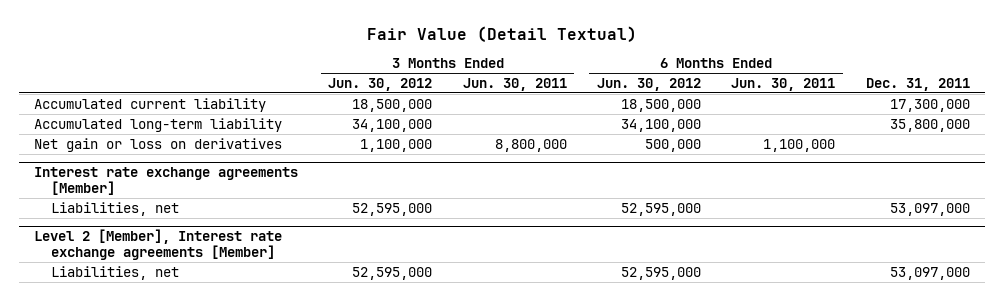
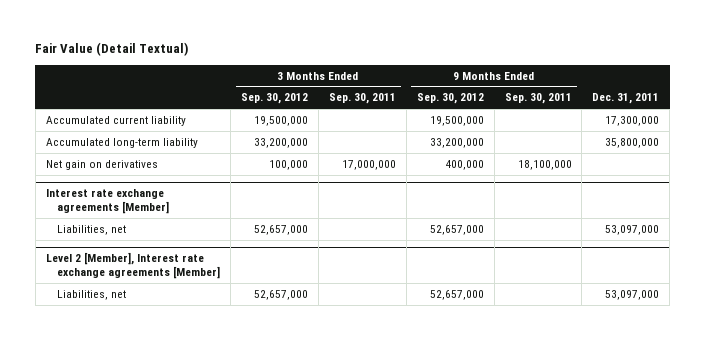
- | 3 Months Ended Jun. 30, 2012 | 3 Months Ended Jun. 30, 2011 | 6 Months Ended Jun. 30, 2012 | 6 Months Ended Jun. 30, 2011 | Dec. 31, 2011
+ | 3 Months Ended Sep. 30, 2012 | 3 Months Ended Sep. 30, 2011 | 9 Months Ended Sep. 30, 2012 | 9 Months Ended Sep. 30, 2011 | Dec. 31, 2011
- Net gain or loss on derivatives | 1,100,000 | 8,800,000 | 500,000 | 1,100,000 |
+ Net gain on derivatives | 100,000 | 17,000,000 | 400,000 | 18,100,000 |

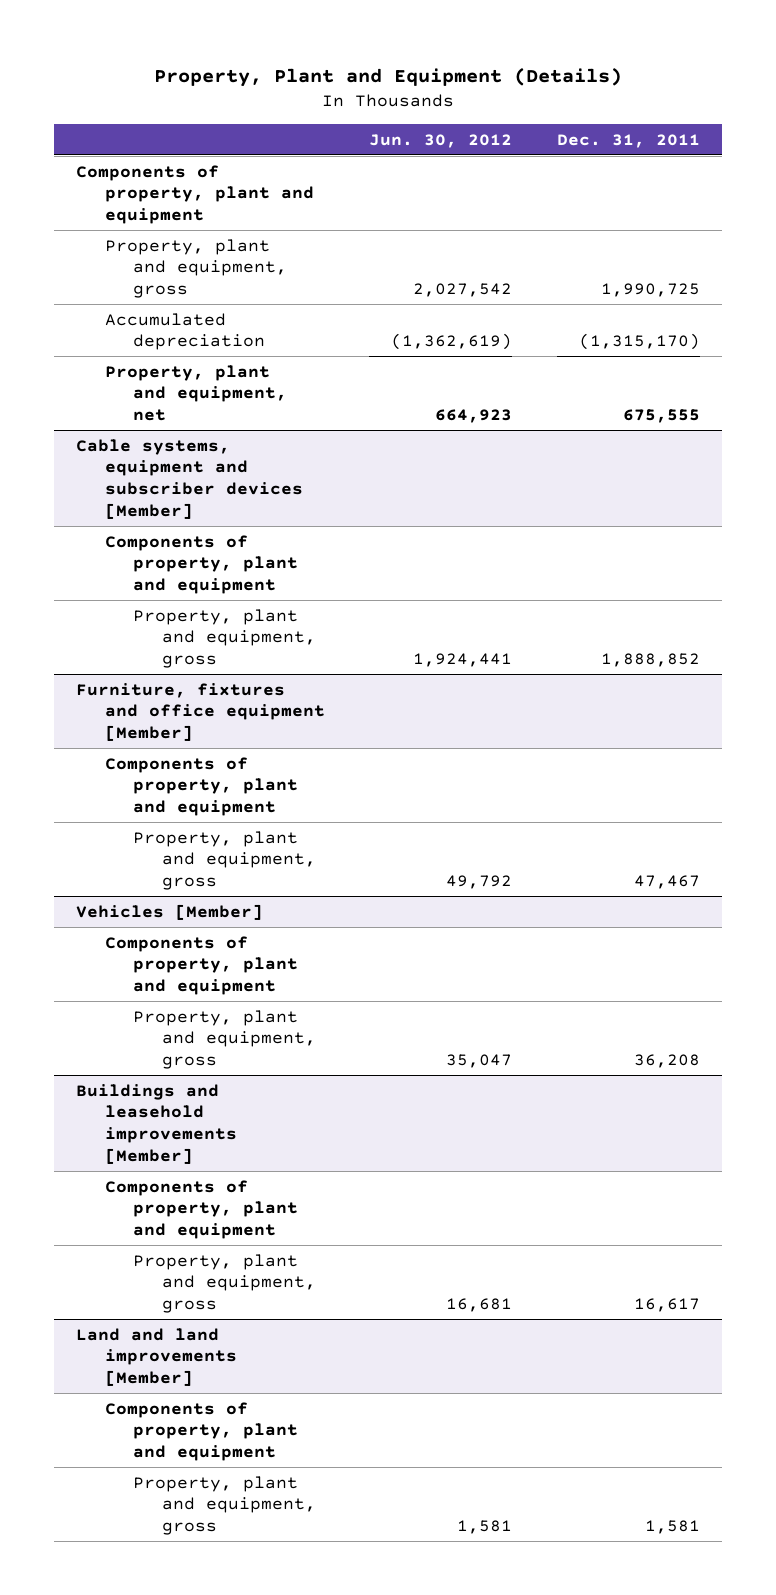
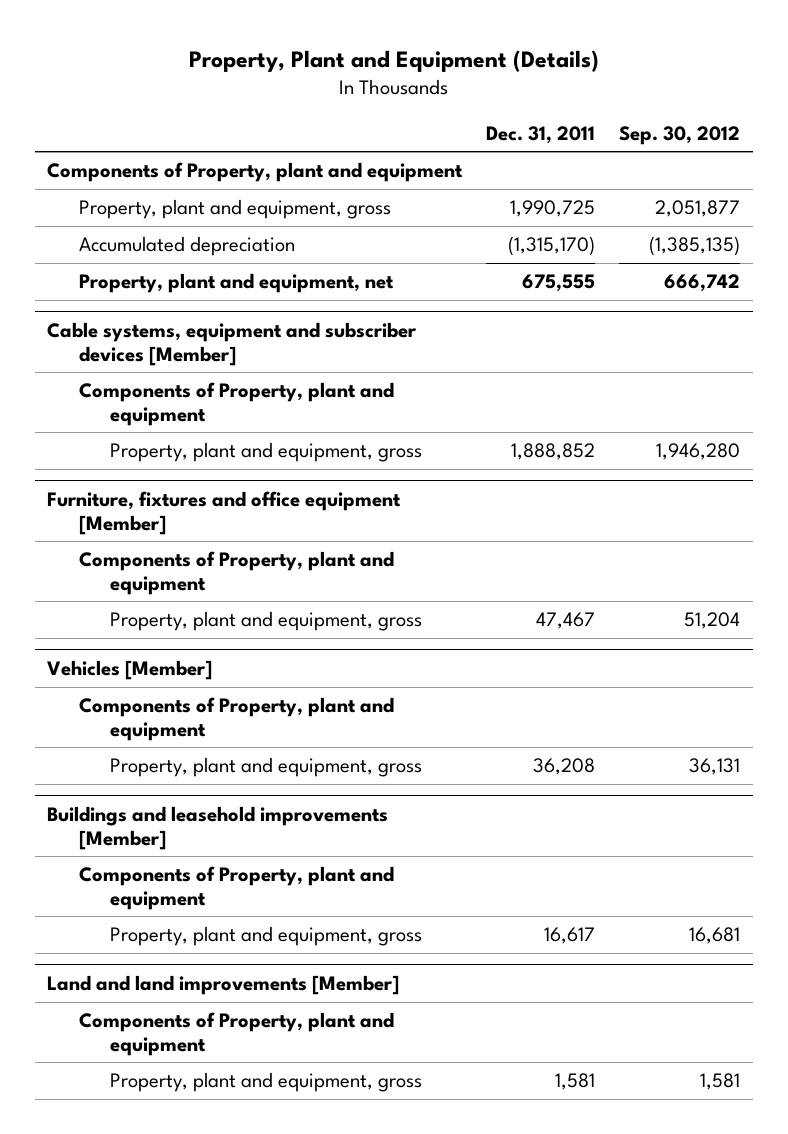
- | Jun. 30, 2012 | Dec. 31, 2011
+ | Dec. 31, 2011 | Sep. 30, 2012
- Components of property, plant and equipment
+ Components of Property, plant and equipment
@ Cable systems, equipment and subscriber devices [Member]
- Components of property, plant and equipment
+ Components of Property, plant and equipment
@ Furniture, fixtures and office equipment [Member]
- Components of property, plant and equipment
+ Components of Property, plant and equipment
@ Vehicles [Member]
- Components of property, plant and equipment
+ Components of Property, plant and equipment
@ Buildings and leasehold improvements [Member]
- Components of property, plant and equipment
+ Components of Property, plant and equipment
@ Land and land improvements [Member]
- Components of property, plant and equipment
+ Components of Property, plant and equipment

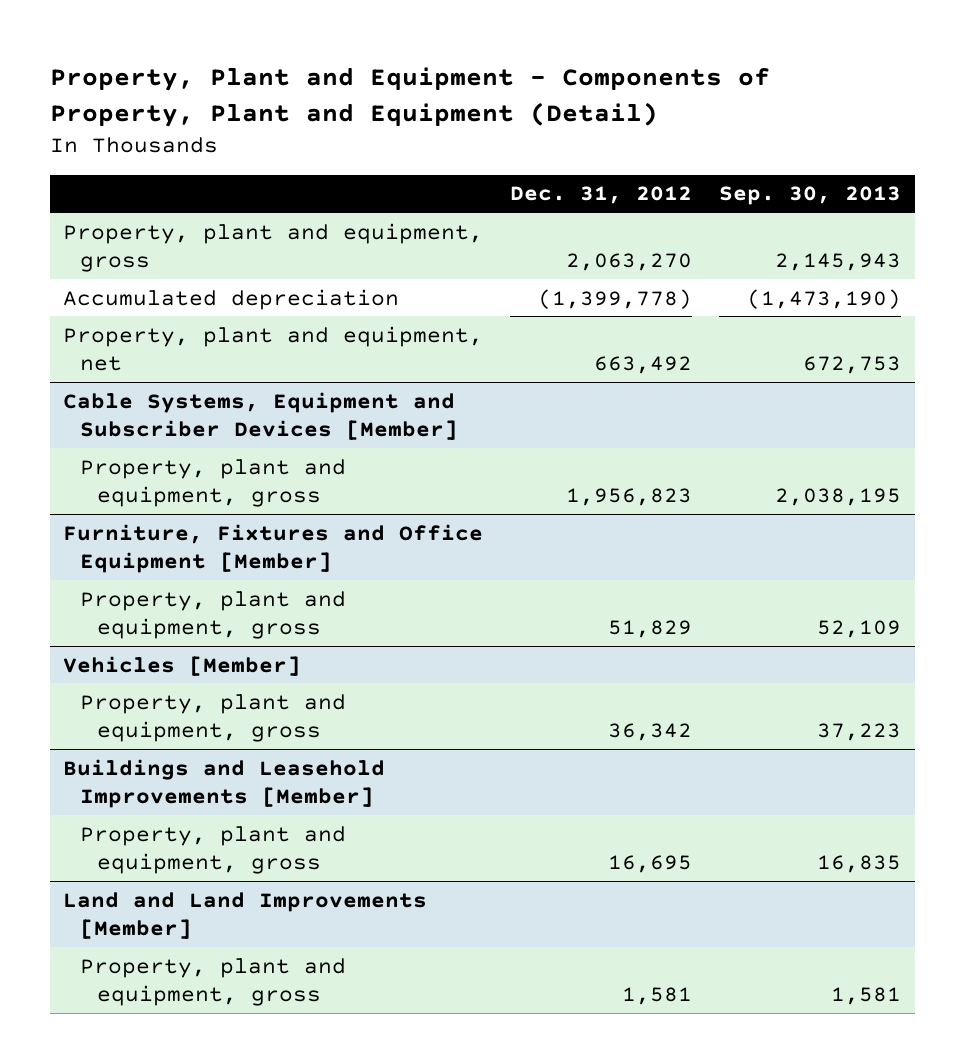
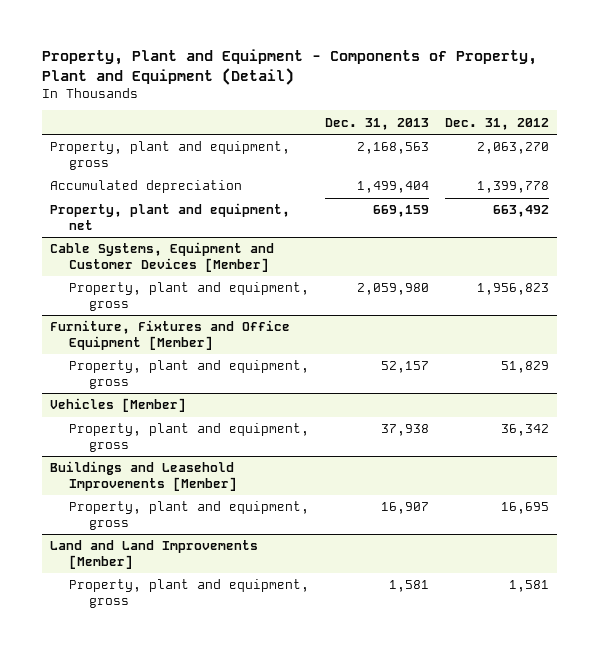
- | Dec. 31, 2012 | Sep. 30, 2013
+ | Dec. 31, 2013 | Dec. 31, 2012
- Accumulated depreciation | (1,399,778) | (1,473,190)
+ Accumulated depreciation | 1,499,404 | 1,399,778
- Cable Systems, Equipment and Subscriber Devices [Member]
+ Cable Systems, Equipment and Customer Devices [Member]

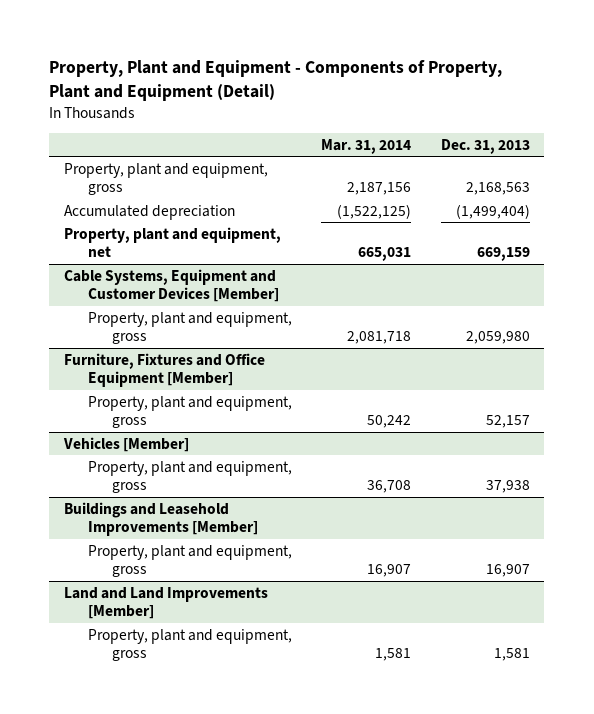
- | Dec. 31, 2013 | Dec. 31, 2012
+ | Mar. 31, 2014 | Dec. 31, 2013
- Accumulated depreciation | 1,499,404 | 1,399,778
+ Accumulated depreciation | (1,522,125) | (1,499,404)

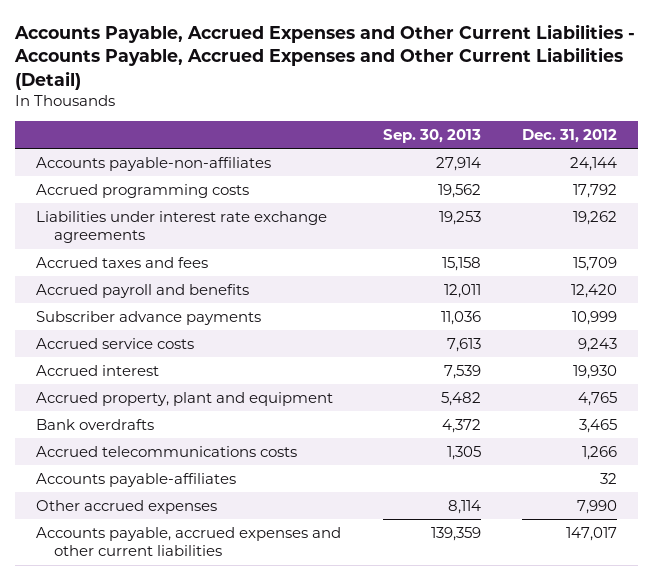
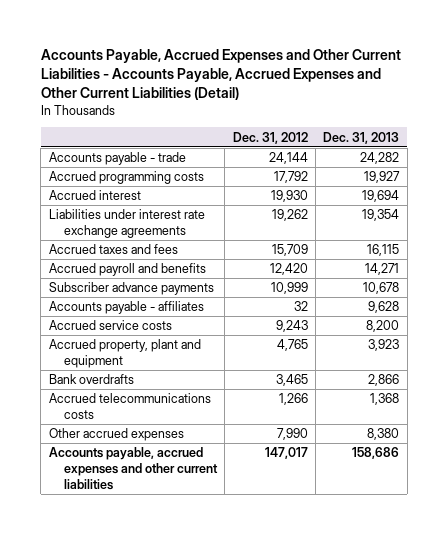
- | Sep. 30, 2013 | Dec. 31, 2012
+ | Dec. 31, 2012 | Dec. 31, 2013
- Accounts payable-non-affiliates | 27,914 | 24,144
+ Accounts payable - trade | 24,144 | 24,282
moved up: Accrued interest | 19,930 | 19,694
+ Accounts payable - affiliates | 32 | 9,628
- Accounts payable-affiliates | | 32

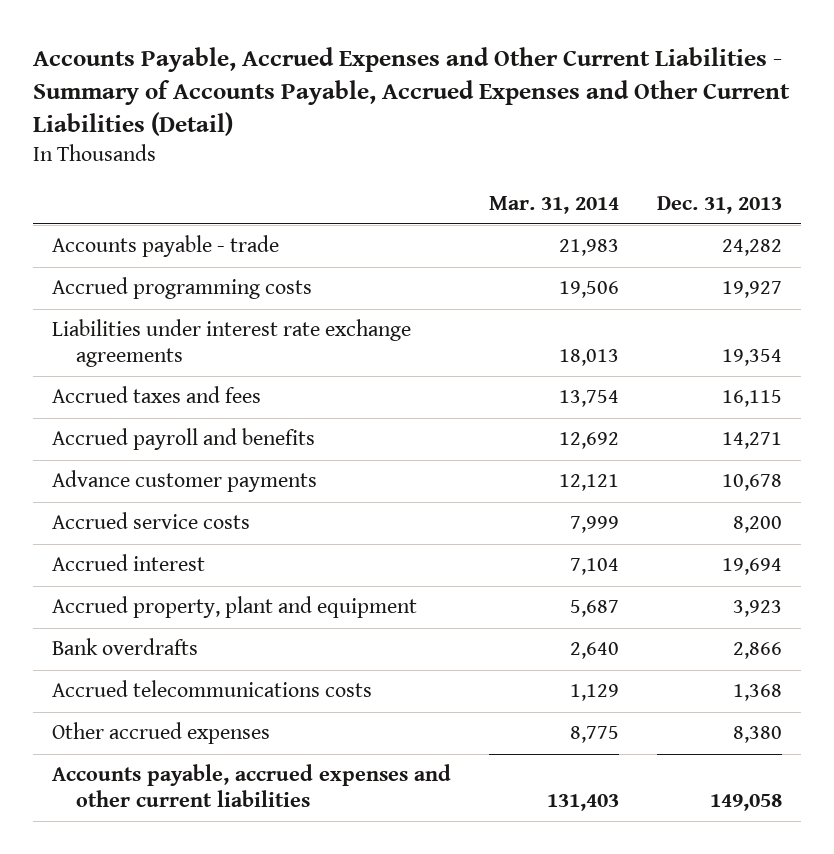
- Accounts Payable, Accrued Expenses and Other Current Liabilities - Accounts Payable, Accrued Expenses and Other Current Liabilities (Detail)
+ Accounts Payable, Accrued Expenses and Other Current Liabilities - Summary of Accounts Payable, Accrued Expenses and Other Current Liabilities (Detail)
- | Dec. 31, 2012 | Dec. 31, 2013
+ | Mar. 31, 2014 | Dec. 31, 2013
- Subscriber advance payments | 10,999 | 10,678
- Accounts payable - affiliates | 32 | 9,628
+ Advance customer payments | 12,121 | 10,678
moved down: Accrued interest | 7,104 | 19,694
- Accounts payable, accrued expenses and other current liabilities | 147,017 | 158,686
+ Accounts payable, accrued expenses and other current liabilities | 131,403 | 149,058

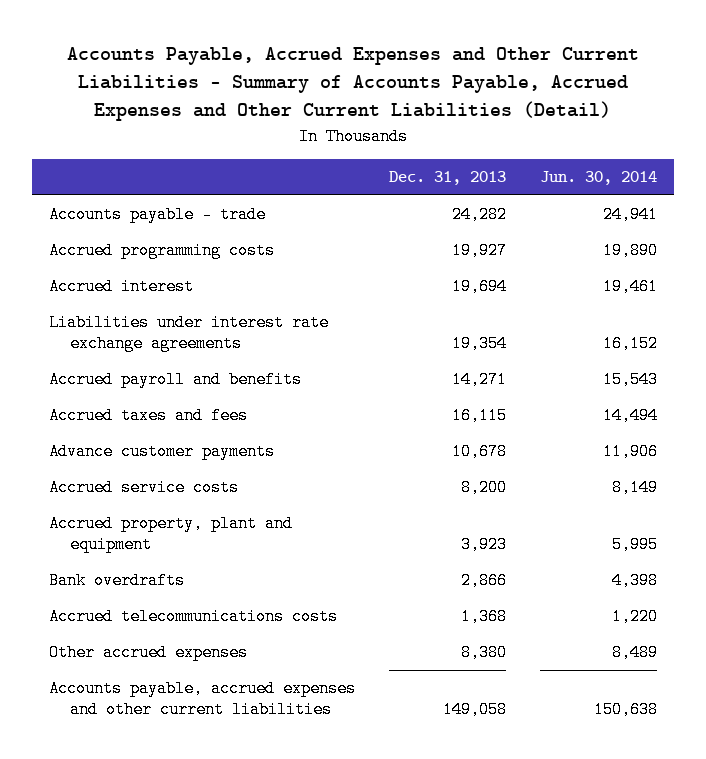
- | Mar. 31, 2014 | Dec. 31, 2013
+ | Dec. 31, 2013 | Jun. 30, 2014
moved up: Accrued interest | 19,694 | 19,461
moved down: Accrued taxes and fees | 16,115 | 14,494

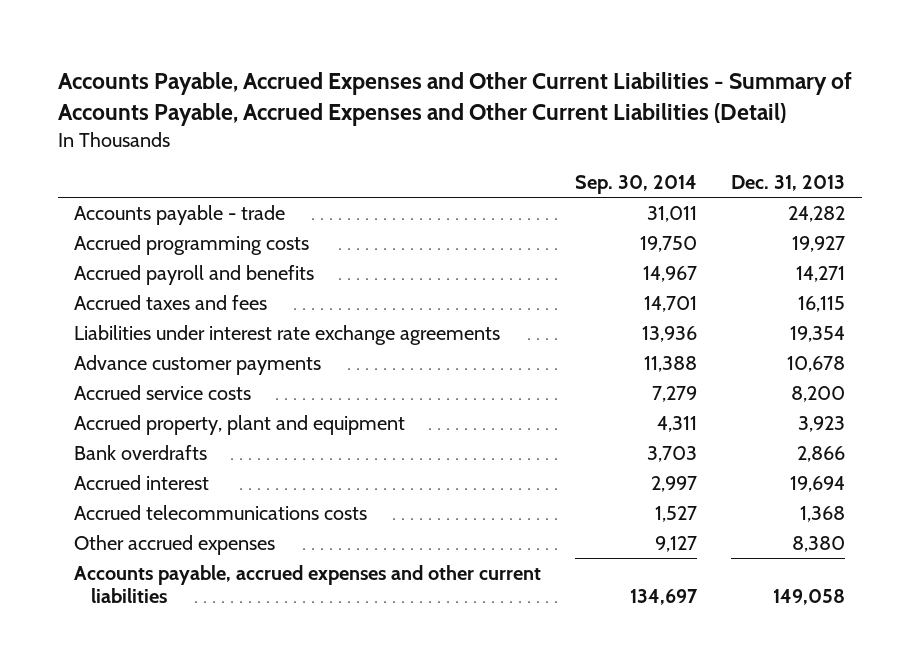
- | Dec. 31, 2013 | Jun. 30, 2014
+ | Sep. 30, 2014 | Dec. 31, 2013
moved down: Liabilities under interest rate exchange agreements | 13,936 | 19,354
moved down: Accrued interest | 2,997 | 19,694

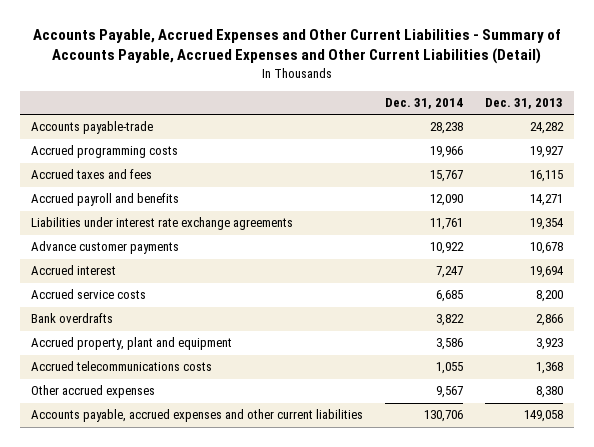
- | Sep. 30, 2014 | Dec. 31, 2013
+ | Dec. 31, 2014 | Dec. 31, 2013
- Accounts payable - trade | 31,011 | 24,282
+ Accounts payable-trade | 28,238 | 24,282
moved down: Accrued payroll and benefits | 12,090 | 14,271
moved up: Accrued interest | 7,247 | 19,694
moved down: Accrued property, plant and equipment | 3,586 | 3,923

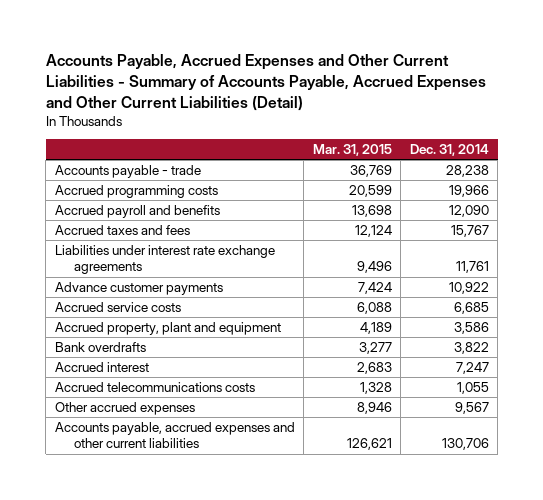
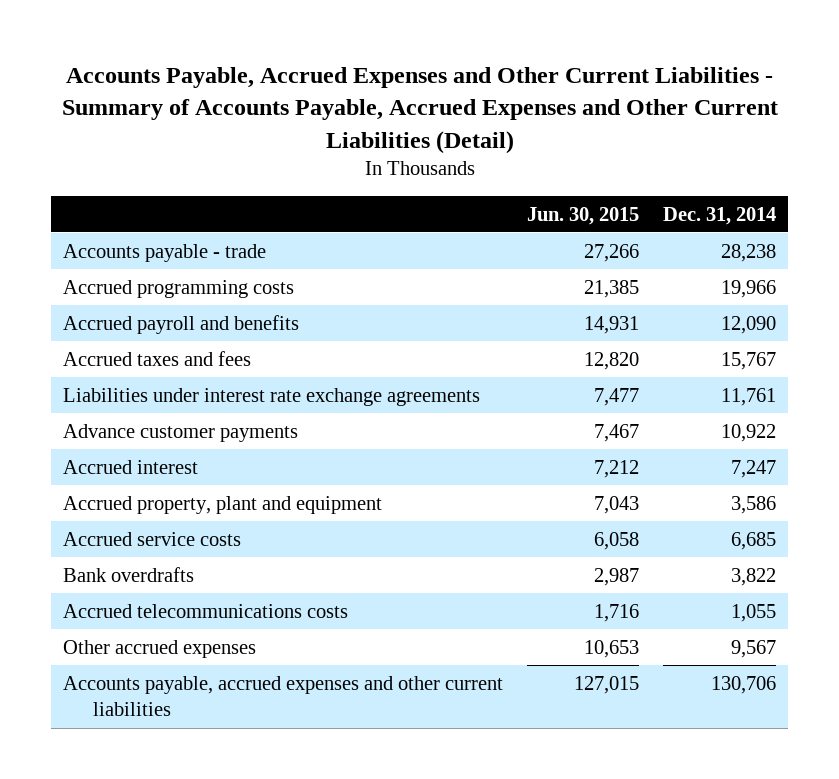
- | Mar. 31, 2015 | Dec. 31, 2014
+ | Jun. 30, 2015 | Dec. 31, 2014
moved up: Accrued interest | 7,212 | 7,247
moved down: Accrued service costs | 6,058 | 6,685

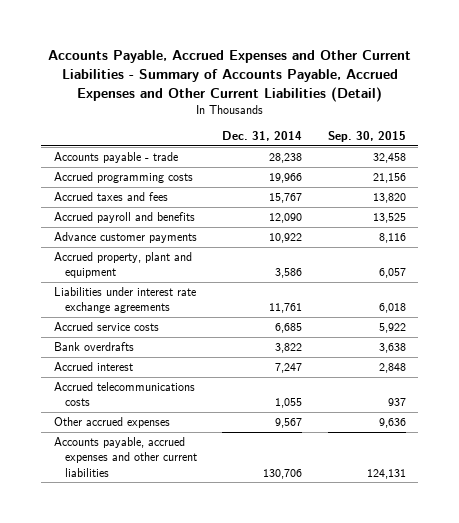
- | Jun. 30, 2015 | Dec. 31, 2014
+ | Dec. 31, 2014 | Sep. 30, 2015
moved down: Accrued payroll and benefits | 12,090 | 13,525
moved down: Liabilities under interest rate exchange agreements | 11,761 | 6,018
moved down: Accrued interest | 7,247 | 2,848

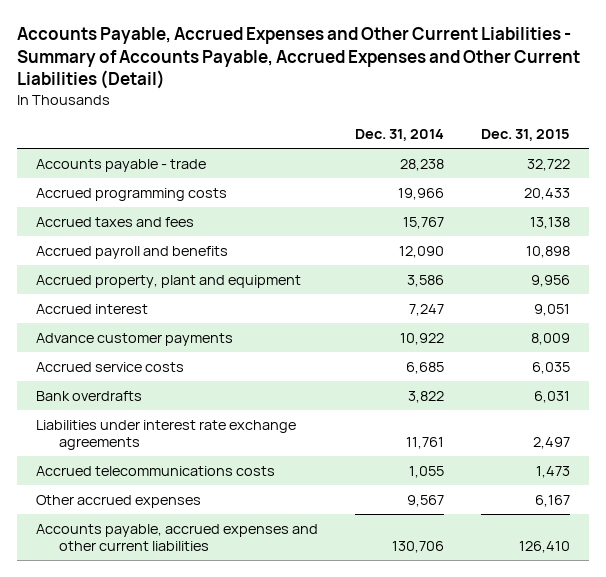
- | Dec. 31, 2014 | Sep. 30, 2015
+ | Dec. 31, 2014 | Dec. 31, 2015
moved up: Accrued interest | 7,247 | 9,051
moved down: Advance customer payments | 10,922 | 8,009
moved down: Liabilities under interest rate exchange agreements | 11,761 | 2,497

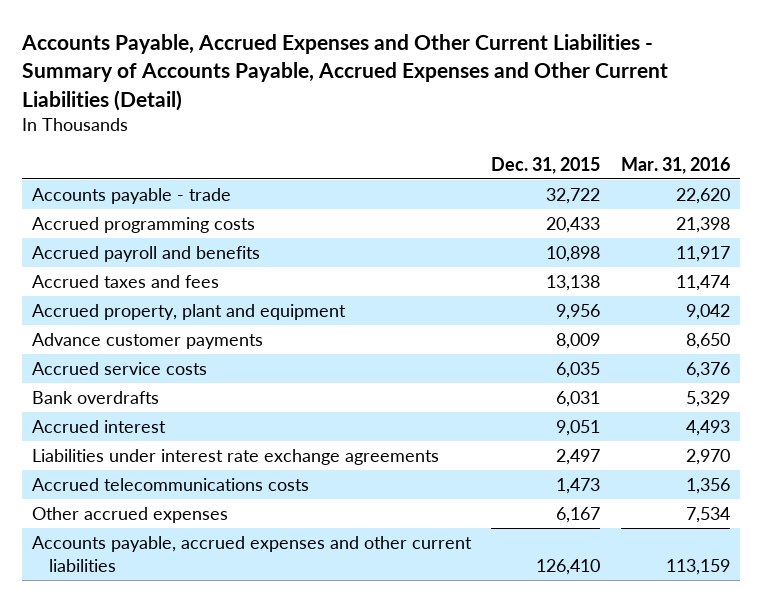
- | Dec. 31, 2014 | Dec. 31, 2015
+ | Dec. 31, 2015 | Mar. 31, 2016
moved down: Accrued taxes and fees | 13,138 | 11,474
moved down: Accrued interest | 9,051 | 4,493

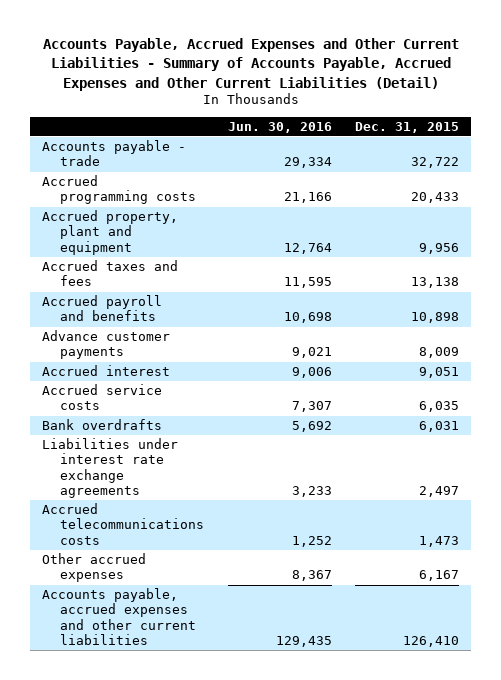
- | Dec. 31, 2015 | Mar. 31, 2016
+ | Jun. 30, 2016 | Dec. 31, 2015
moved down: Accrued taxes and fees | 11,595 | 13,138
moved down: Accrued payroll and benefits | 10,698 | 10,898
moved up: Accrued interest | 9,006 | 9,051

